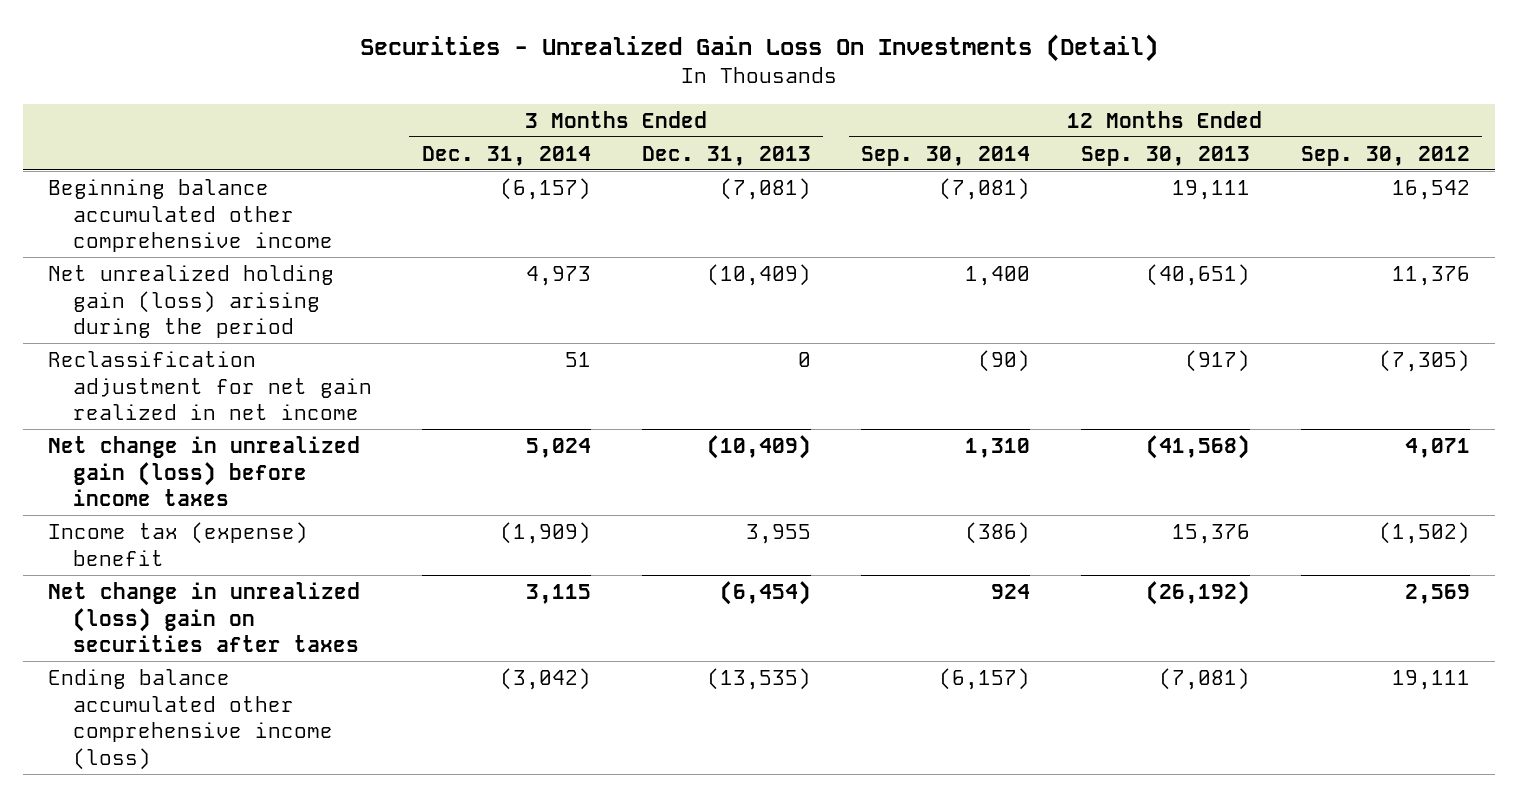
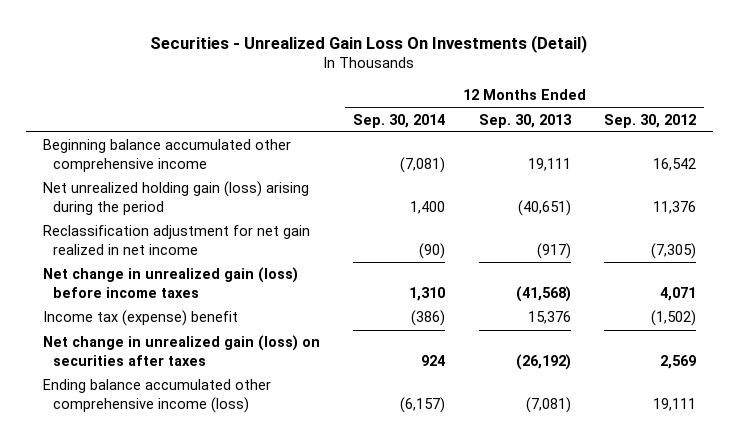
- | 3 Months Ended Dec. 31, 2014 | 3 Months Ended Dec. 31, 2013 | 12 Months Ended Sep. 30, 2014 | 12 Months Ended Sep. 30, 2013 | 12 Months Ended Sep. 30, 2012
+ | 12 Months Ended Sep. 30, 2014 | 12 Months Ended Sep. 30, 2013 | 12 Months Ended Sep. 30, 2012
- Net change in unrealized (loss) gain on securities after taxes | 3,115 | (6,454) | 924 | (26,192) | 2,569
+ Net change in unrealized gain (loss) on securities after taxes | 924 | (26,192) | 2,569

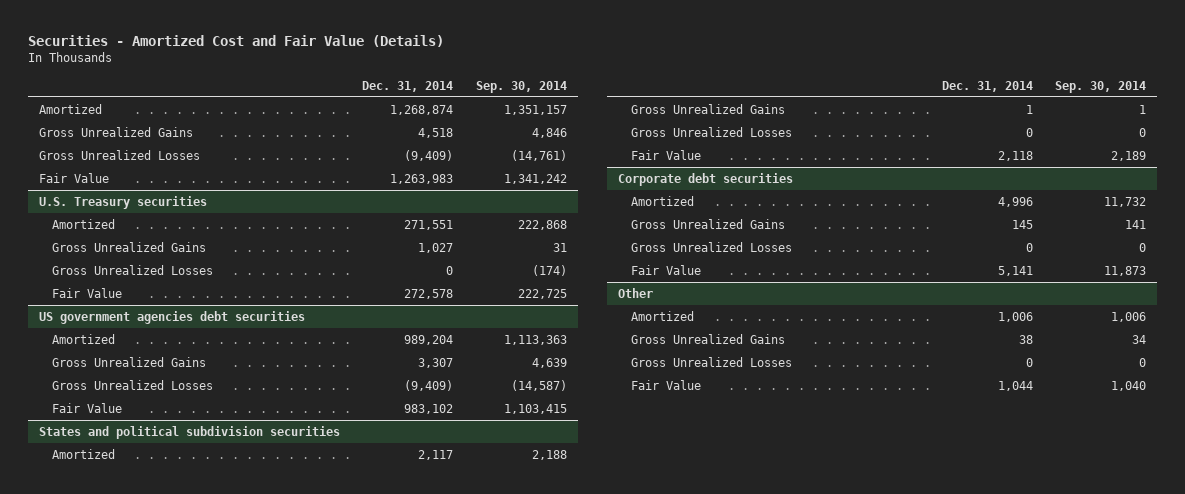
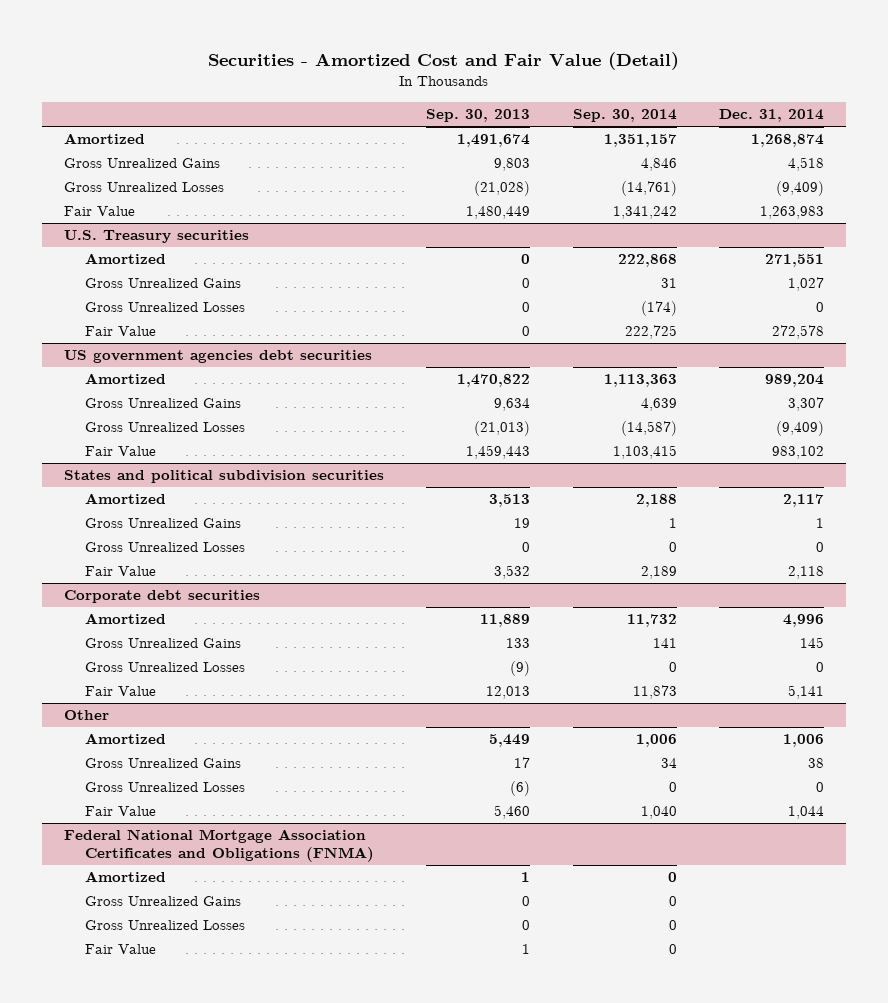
- Securities - Amortized Cost and Fair Value (Details)
+ Securities - Amortized Cost and Fair Value (Detail)
- | Dec. 31, 2014 | Sep. 30, 2014
+ | Sep. 30, 2013 | Sep. 30, 2014 | Dec. 31, 2014
+ Federal National Mortgage Association Certificates and Obligations (FNMA)
+ Amortized | 1 | 0 |
+ Gross Unrealized Gains | 0 | 0 |
+ Gross Unrealized Losses | 0 | 0 |
+ Fair Value | 1 | 0 |

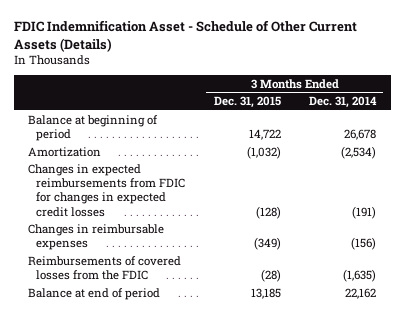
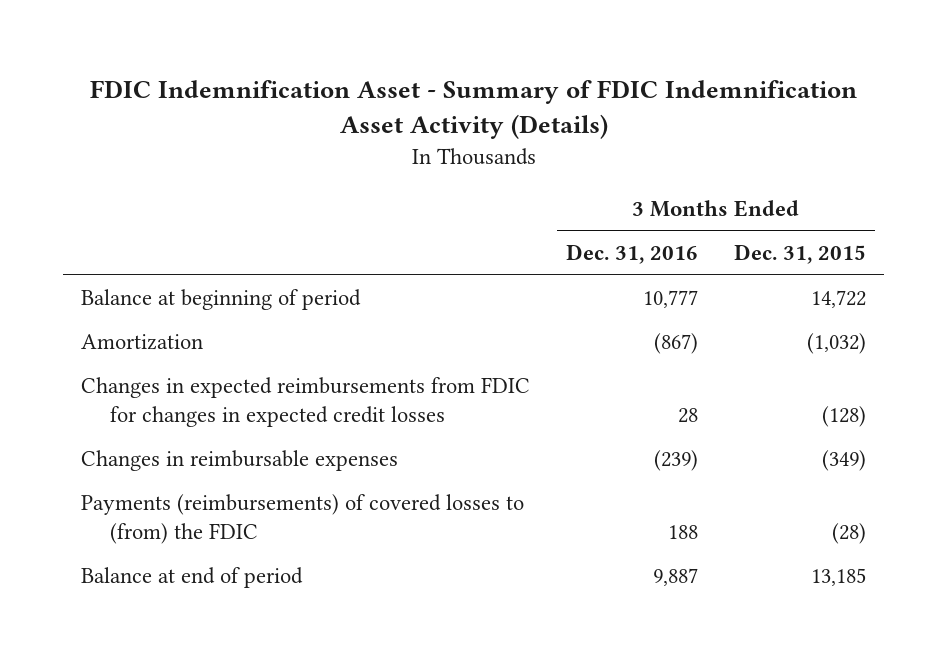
- FDIC Indemnification Asset - Schedule of Other Current Assets (Details)
+ FDIC Indemnification Asset - Summary of FDIC Indemnification Asset Activity (Details)
- | 3 Months Ended Dec. 31, 2015 | 3 Months Ended Dec. 31, 2014
+ | 3 Months Ended Dec. 31, 2016 | 3 Months Ended Dec. 31, 2015
- Reimbursements of covered losses from the FDIC | (28) | (1,635)
+ Payments (reimbursements) of covered losses to (from) the FDIC | 188 | (28)

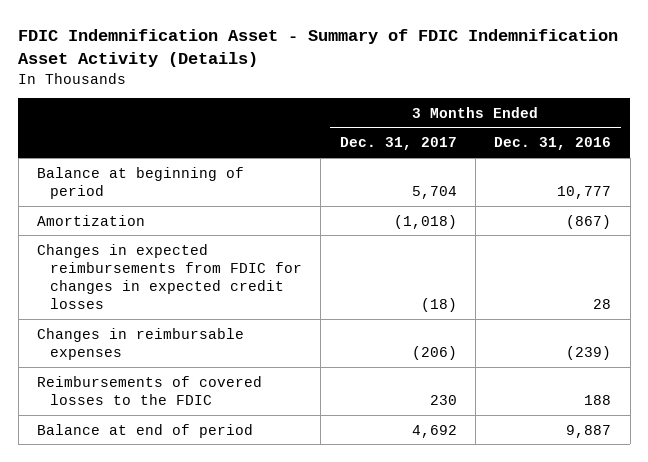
- | 3 Months Ended Dec. 31, 2016 | 3 Months Ended Dec. 31, 2015
+ | 3 Months Ended Dec. 31, 2017 | 3 Months Ended Dec. 31, 2016
- Payments (reimbursements) of covered losses to (from) the FDIC | 188 | (28)
+ Reimbursements of covered losses to the FDIC | 230 | 188

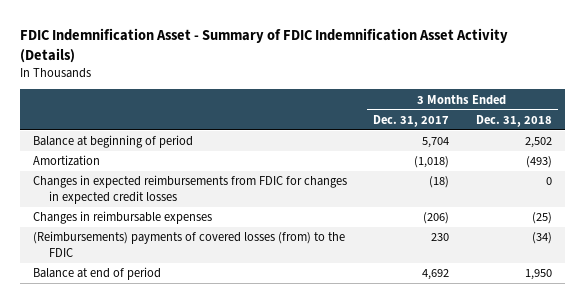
- | 3 Months Ended Dec. 31, 2017 | 3 Months Ended Dec. 31, 2016
+ | 3 Months Ended Dec. 31, 2017 | 3 Months Ended Dec. 31, 2018
- Reimbursements of covered losses to the FDIC | 230 | 188
+ (Reimbursements) payments of covered losses (from) to the FDIC | 230 | (34)

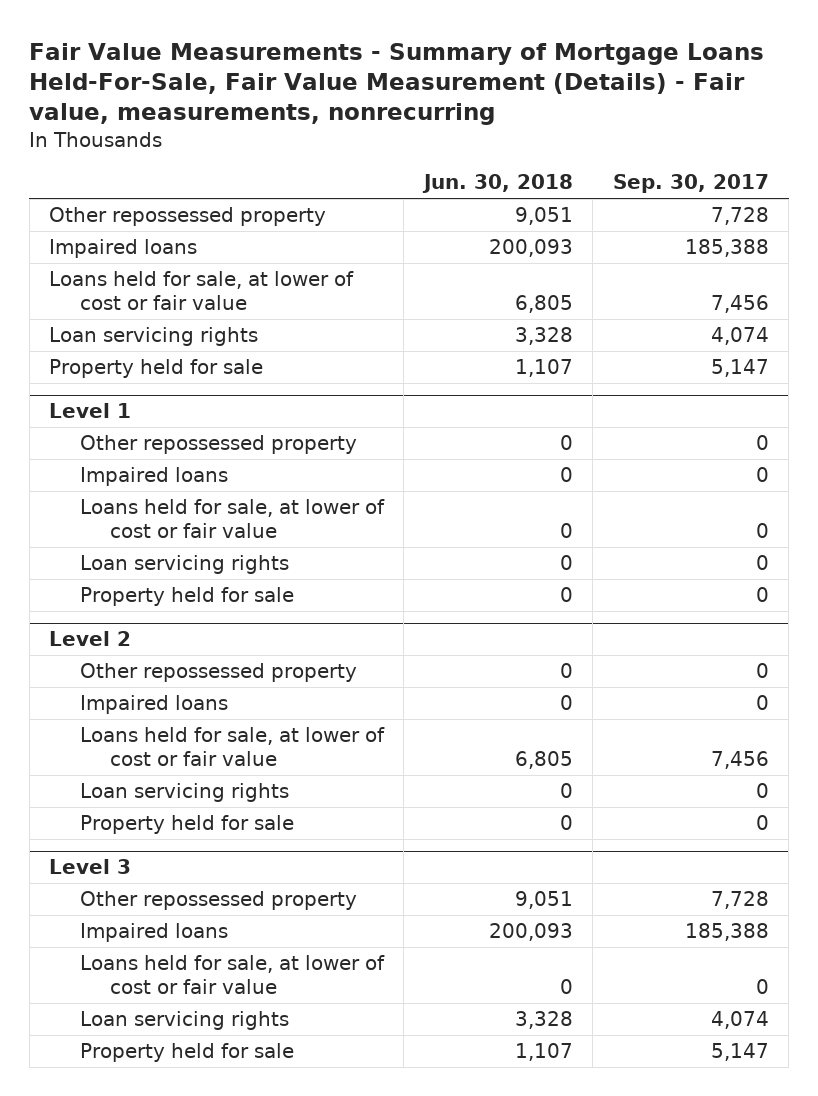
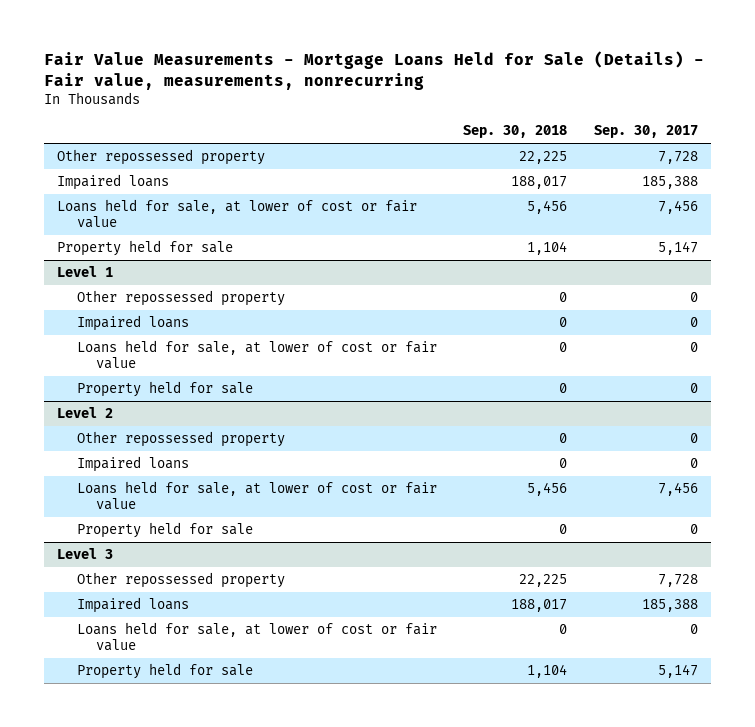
- Fair Value Measurements - Summary of Mortgage Loans Held-For-Sale, Fair Value Measurement (Details) - Fair value, measurements, nonrecurring
+ Fair Value Measurements - Mortgage Loans Held for Sale (Details) - Fair value, measurements, nonrecurring
- | Jun. 30, 2018 | Sep. 30, 2017
+ | Sep. 30, 2018 | Sep. 30, 2017
- Loan servicing rights | 3,328 | 4,074
@ Level 1
- Loan servicing rights | 0 | 0
@ Level 2
- Loan servicing rights | 0 | 0
@ Level 3
- Loan servicing rights | 3,328 | 4,074

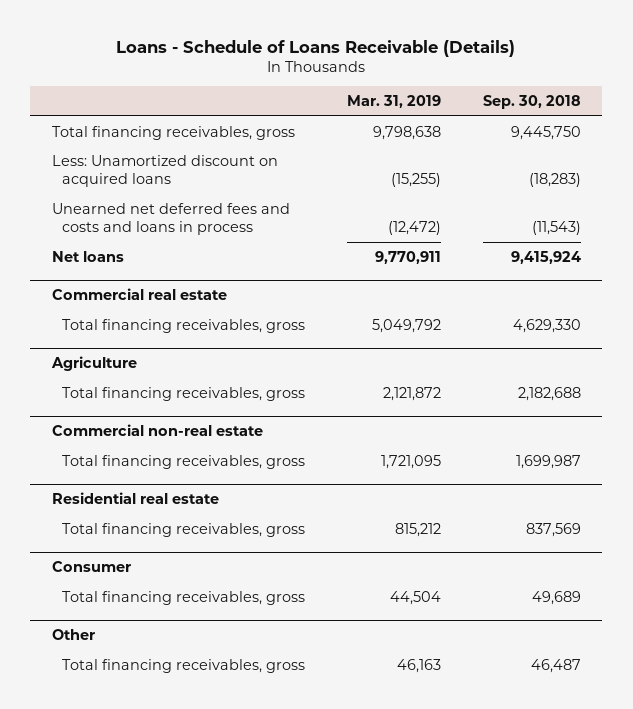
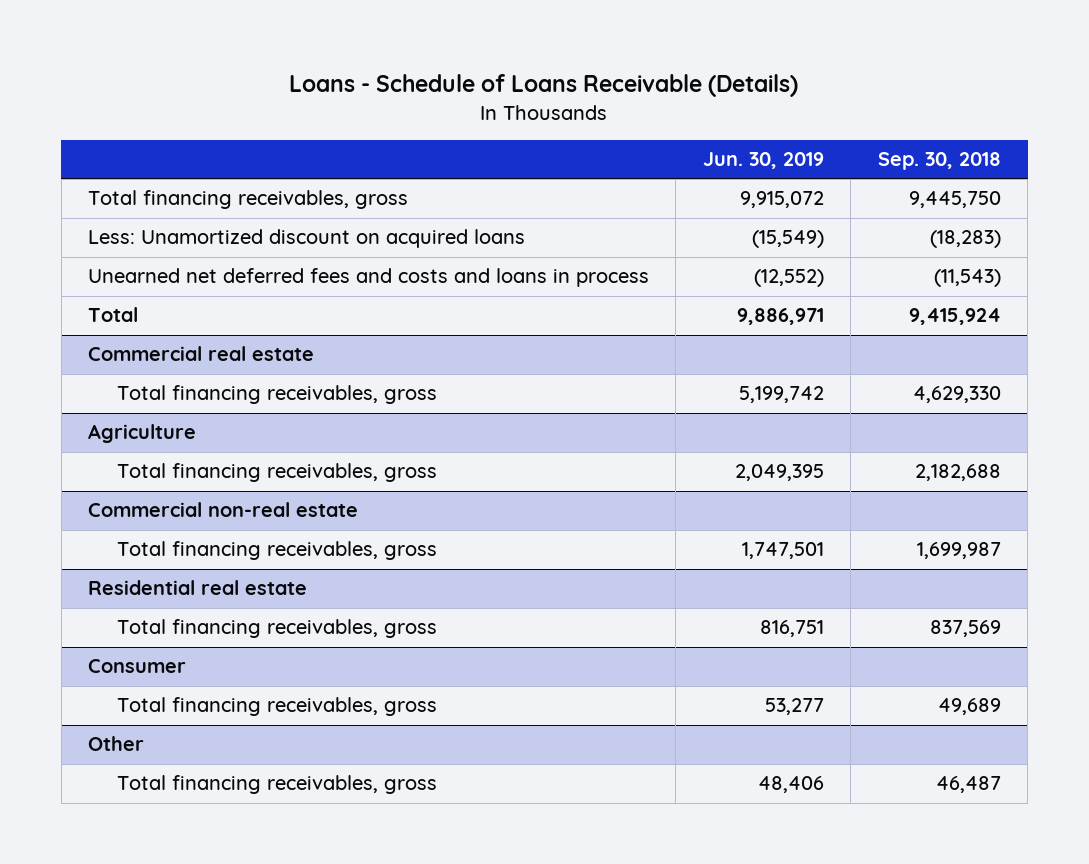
- | Mar. 31, 2019 | Sep. 30, 2018
+ | Jun. 30, 2019 | Sep. 30, 2018
- Net loans | 9,770,911 | 9,415,924
+ Total | 9,886,971 | 9,415,924

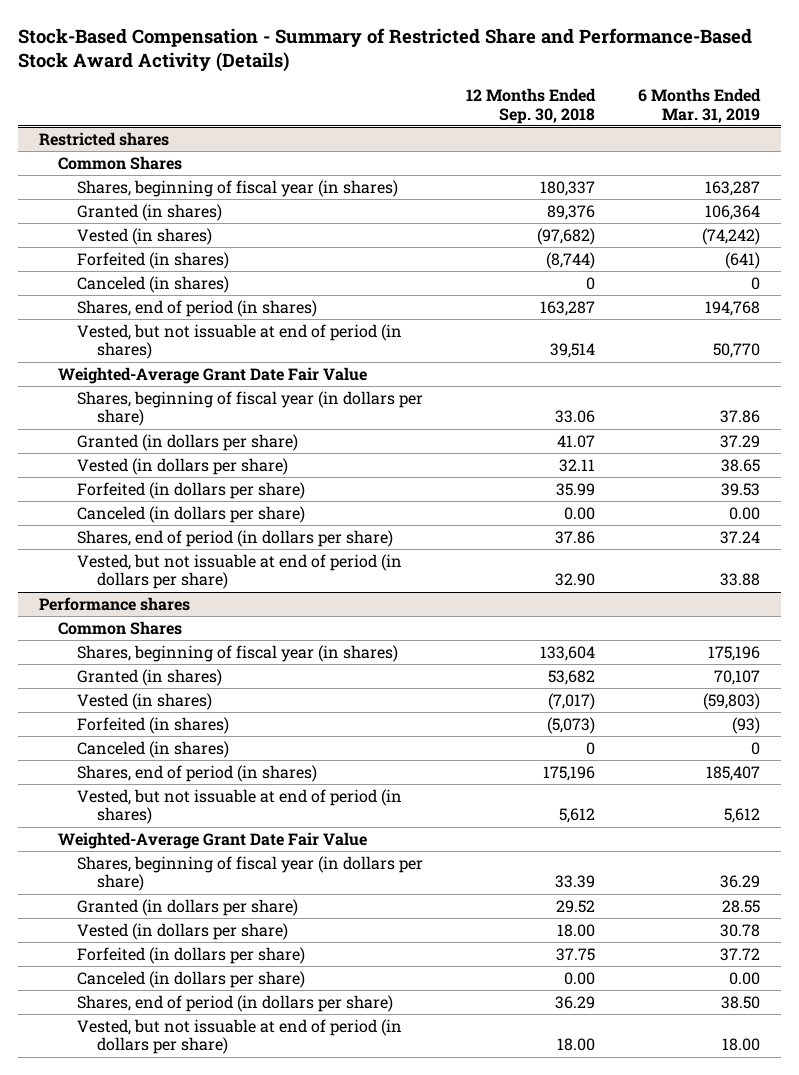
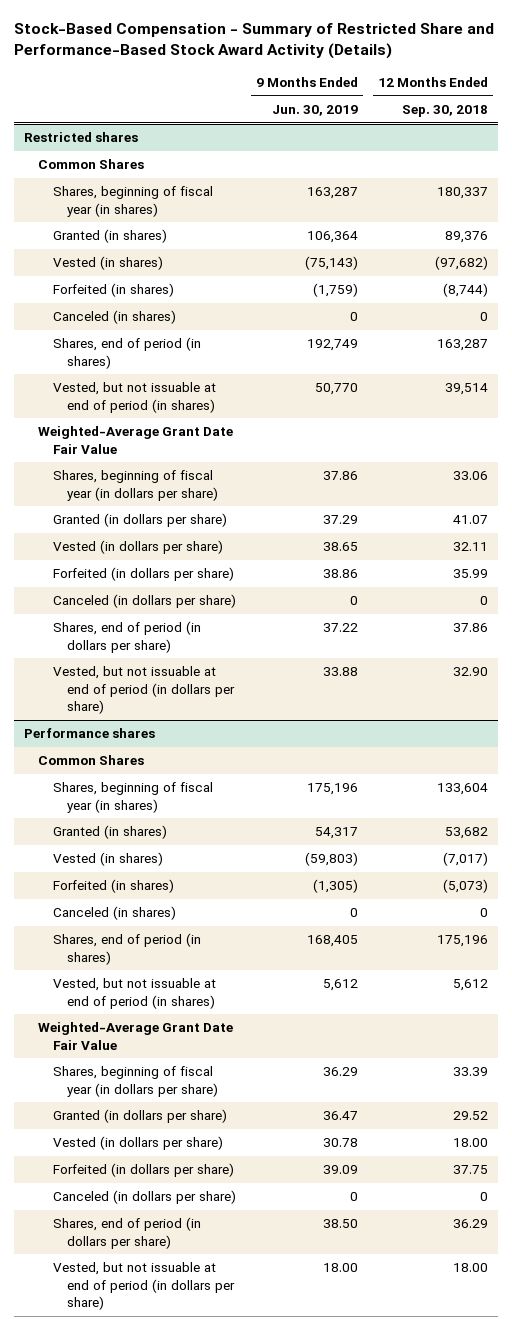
- | 12 Months Ended Sep. 30, 2018 | 6 Months Ended Mar. 31, 2019
+ | 9 Months Ended Jun. 30, 2019 | 12 Months Ended Sep. 30, 2018
@ Restricted shares
- Canceled (in dollars per share) | 0.00 | 0.00
+ Canceled (in dollars per share) | 0 | 0
@ Performance shares
- Canceled (in dollars per share) | 0.00 | 0.00
+ Canceled (in dollars per share) | 0 | 0

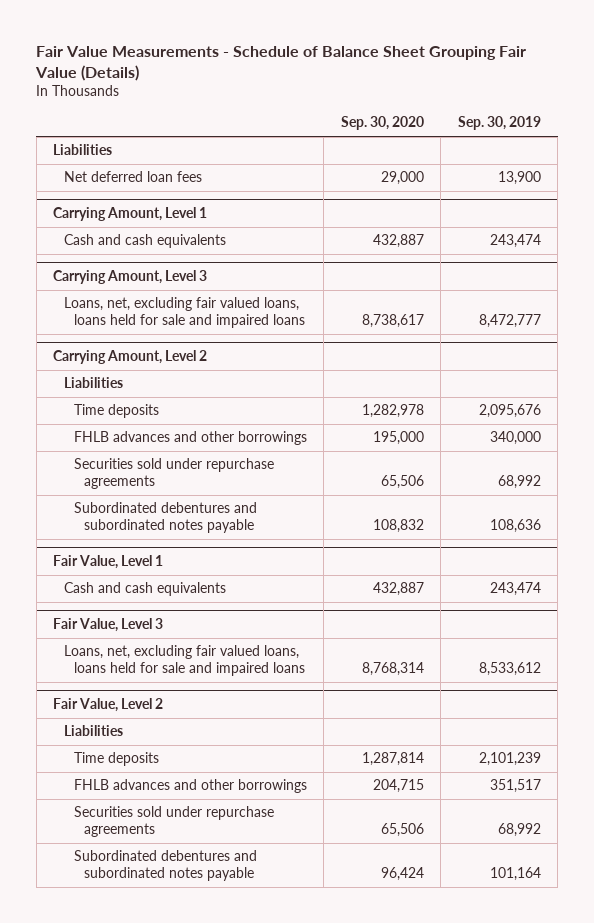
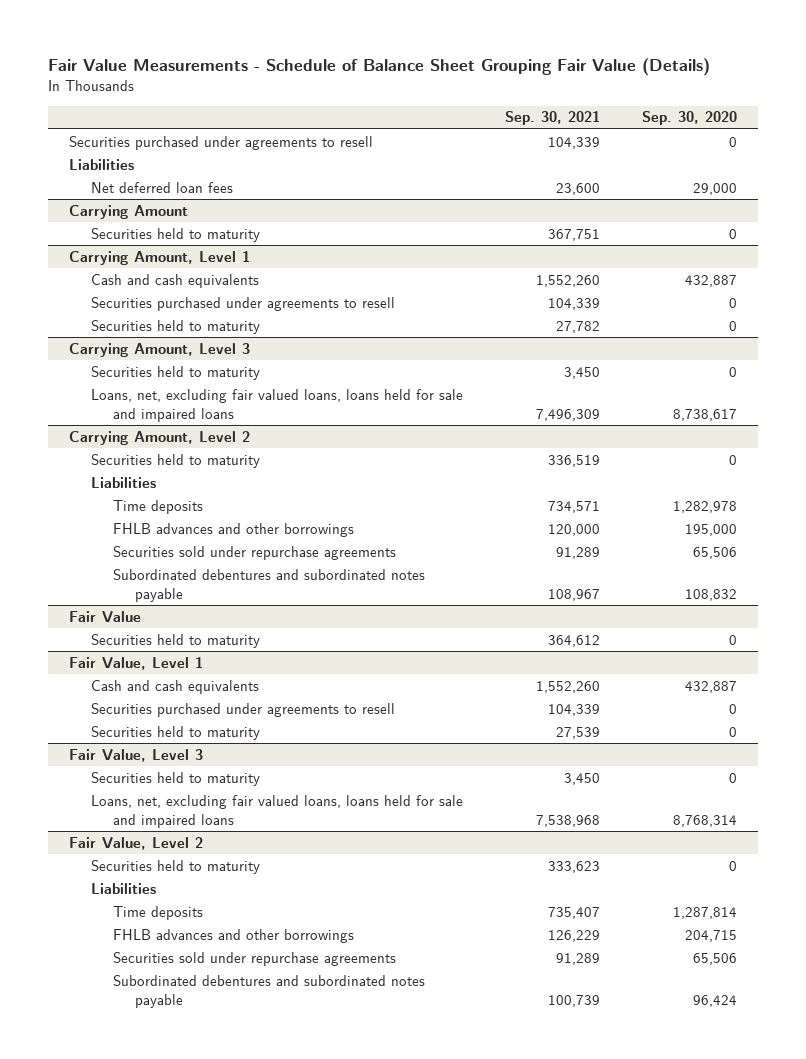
- | Sep. 30, 2020 | Sep. 30, 2019
+ | Sep. 30, 2021 | Sep. 30, 2020
+ Securities purchased under agreements to resell | 104,339 | 0
+ Carrying Amount
+ Securities held to maturity | 367,751 | 0
@ Carrying Amount, Level 1
+ Securities purchased under agreements to resell | 104,339 | 0
+ Securities held to maturity | 27,782 | 0
@ Carrying Amount, Level 3
+ Securities held to maturity | 3,450 | 0
@ Carrying Amount, Level 2
+ Securities held to maturity | 336,519 | 0
+ Fair Value
+ Securities held to maturity | 364,612 | 0
@ Fair Value, Level 1
+ Securities purchased under agreements to resell | 104,339 | 0
+ Securities held to maturity | 27,539 | 0
@ Fair Value, Level 3
+ Securities held to maturity | 3,450 | 0
@ Fair Value, Level 2
+ Securities held to maturity | 333,623 | 0

